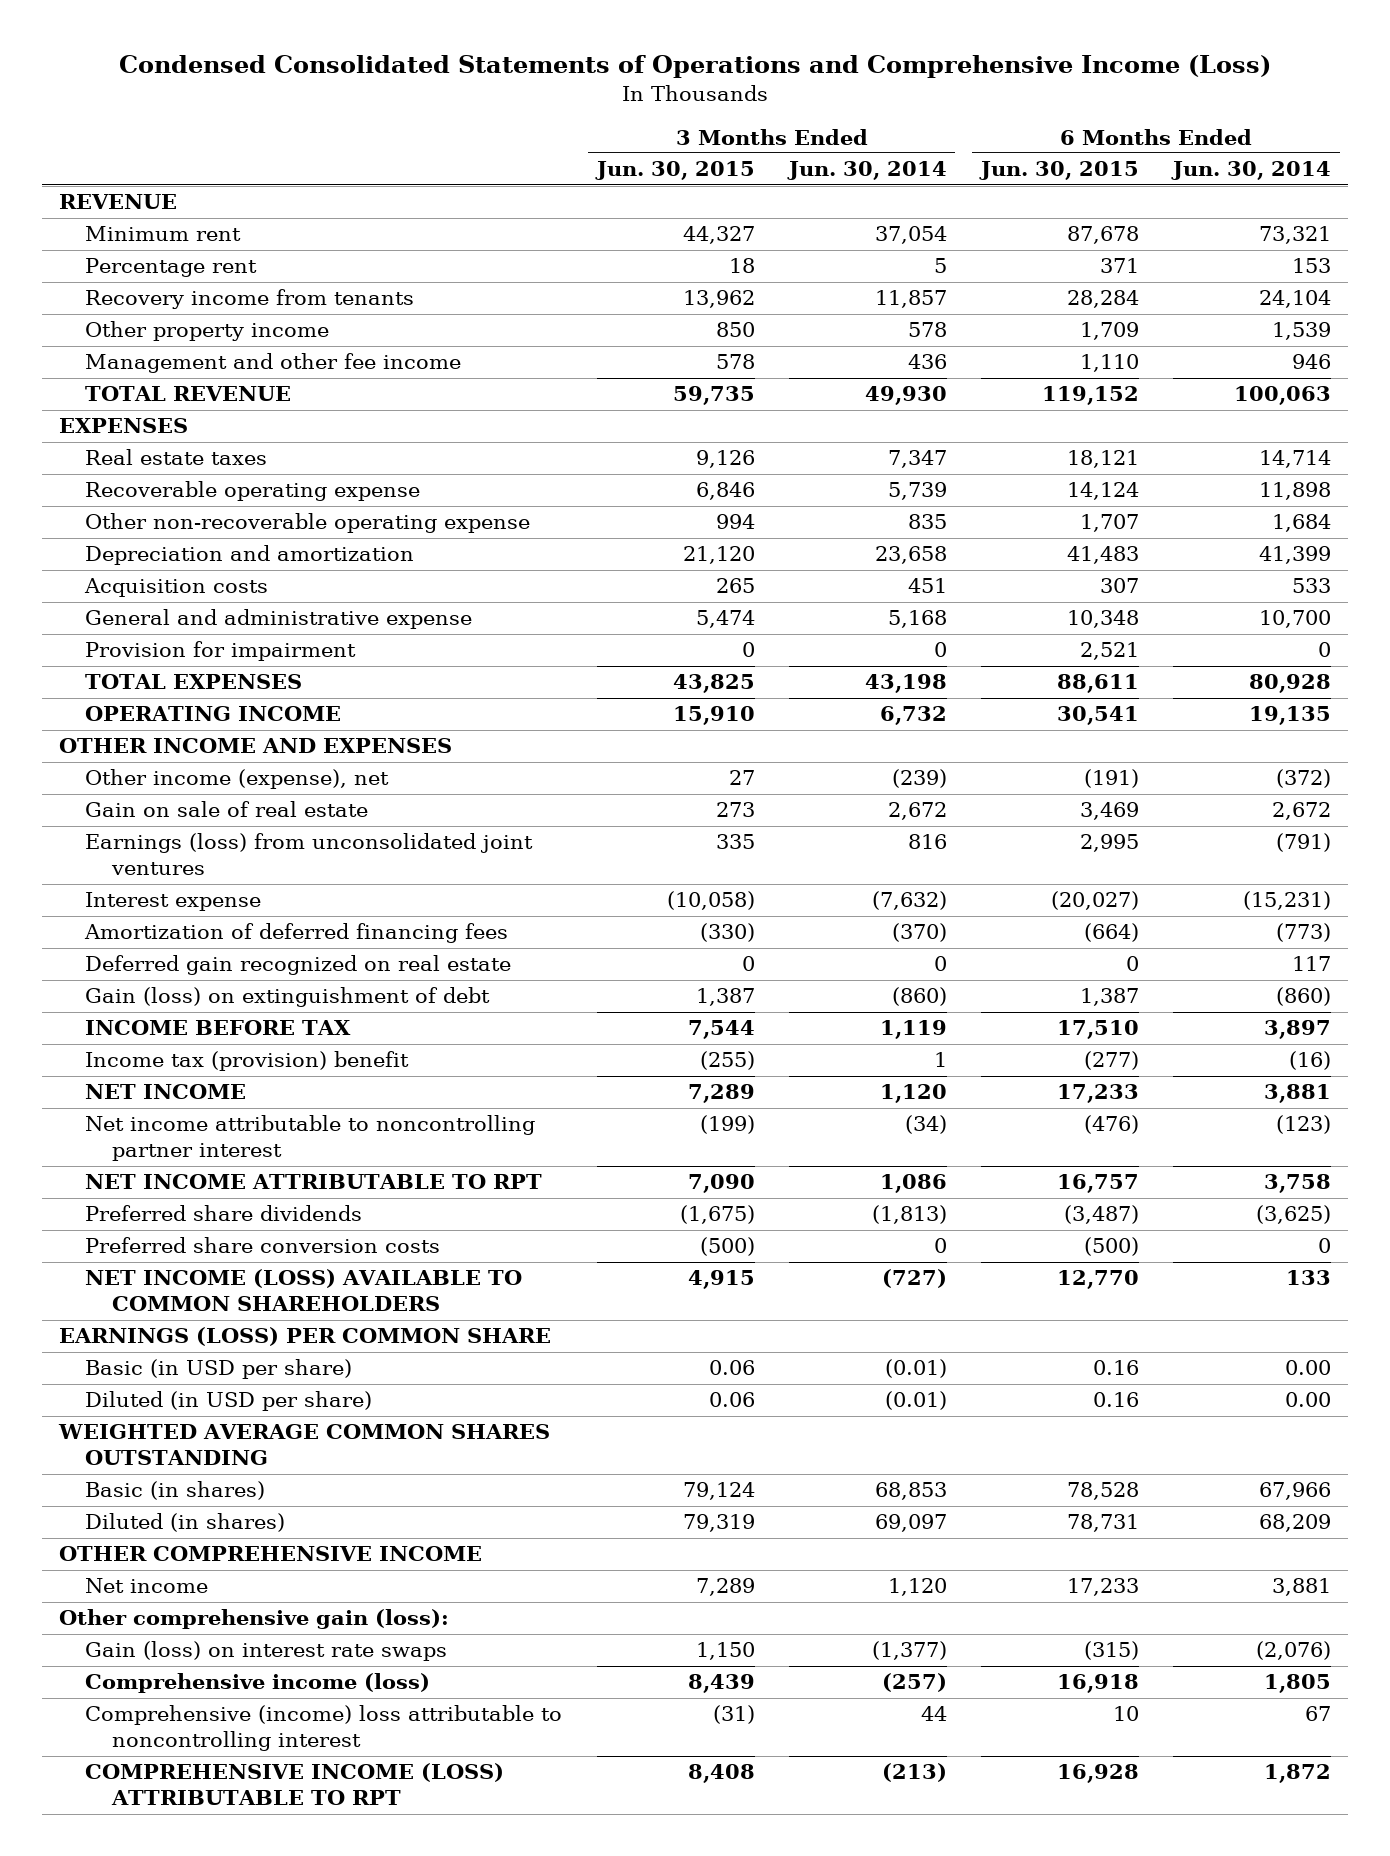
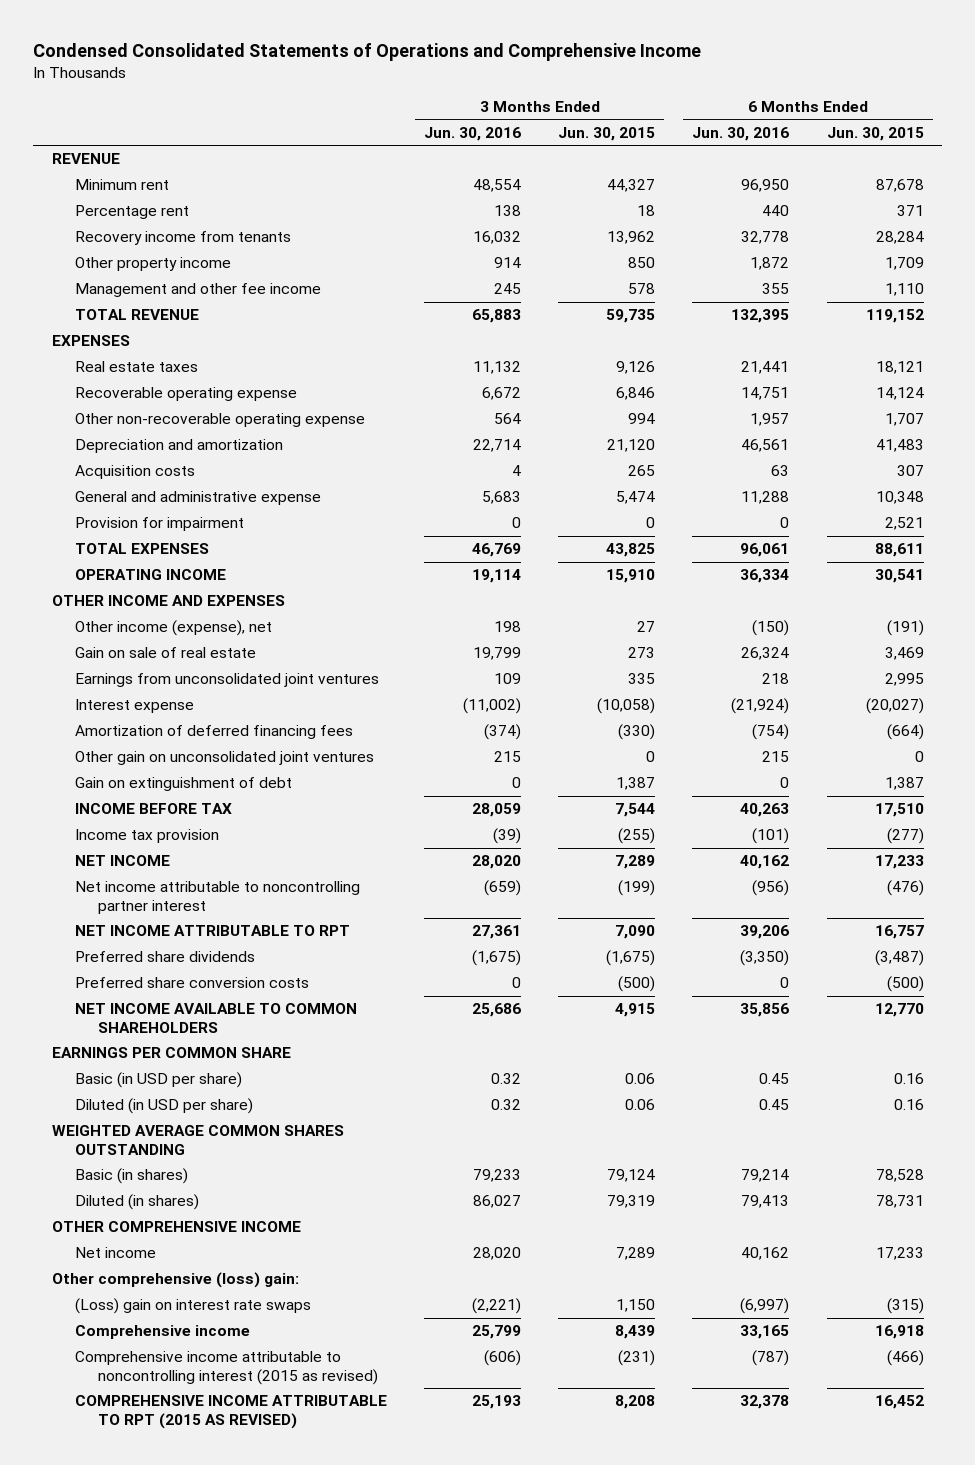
- Condensed Consolidated Statements of Operations and Comprehensive Income (Loss)
+ Condensed Consolidated Statements of Operations and Comprehensive Income
- | 3 Months Ended Jun. 30, 2015 | 3 Months Ended Jun. 30, 2014 | 6 Months Ended Jun. 30, 2015 | 6 Months Ended Jun. 30, 2014
+ | 3 Months Ended Jun. 30, 2016 | 3 Months Ended Jun. 30, 2015 | 6 Months Ended Jun. 30, 2016 | 6 Months Ended Jun. 30, 2015
- Earnings (loss) from unconsolidated joint ventures | 335 | 816 | 2,995 | (791)
+ Earnings from unconsolidated joint ventures | 109 | 335 | 218 | 2,995
- Deferred gain recognized on real estate | 0 | 0 | 0 | 117
- Gain (loss) on extinguishment of debt | 1,387 | (860) | 1,387 | (860)
+ Other gain on unconsolidated joint ventures | 215 | 0 | 215 | 0
+ Gain on extinguishment of debt | 0 | 1,387 | 0 | 1,387
- Income tax (provision) benefit | (255) | 1 | (277) | (16)
+ Income tax provision | (39) | (255) | (101) | (277)
- NET INCOME (LOSS) AVAILABLE TO COMMON SHAREHOLDERS | 4,915 | (727) | 12,770 | 133
- EARNINGS (LOSS) PER COMMON SHARE
+ NET INCOME AVAILABLE TO COMMON SHAREHOLDERS | 25,686 | 4,915 | 35,856 | 12,770
+ EARNINGS PER COMMON SHARE
- Other comprehensive gain (loss):
- Gain (loss) on interest rate swaps | 1,150 | (1,377) | (315) | (2,076)
- Comprehensive income (loss) | 8,439 | (257) | 16,918 | 1,805
- Comprehensive (income) loss attributable to noncontrolling interest | (31) | 44 | 10 | 67
- COMPREHENSIVE INCOME (LOSS) ATTRIBUTABLE TO RPT | 8,408 | (213) | 16,928 | 1,872
+ Other comprehensive (loss) gain:
+ (Loss) gain on interest rate swaps | (2,221) | 1,150 | (6,997) | (315)
+ Comprehensive income | 25,799 | 8,439 | 33,165 | 16,918
+ Comprehensive income attributable to noncontrolling interest (2015 as revised) | (606) | (231) | (787) | (466)
+ COMPREHENSIVE INCOME ATTRIBUTABLE TO RPT (2015 AS REVISED) | 25,193 | 8,208 | 32,378 | 16,452

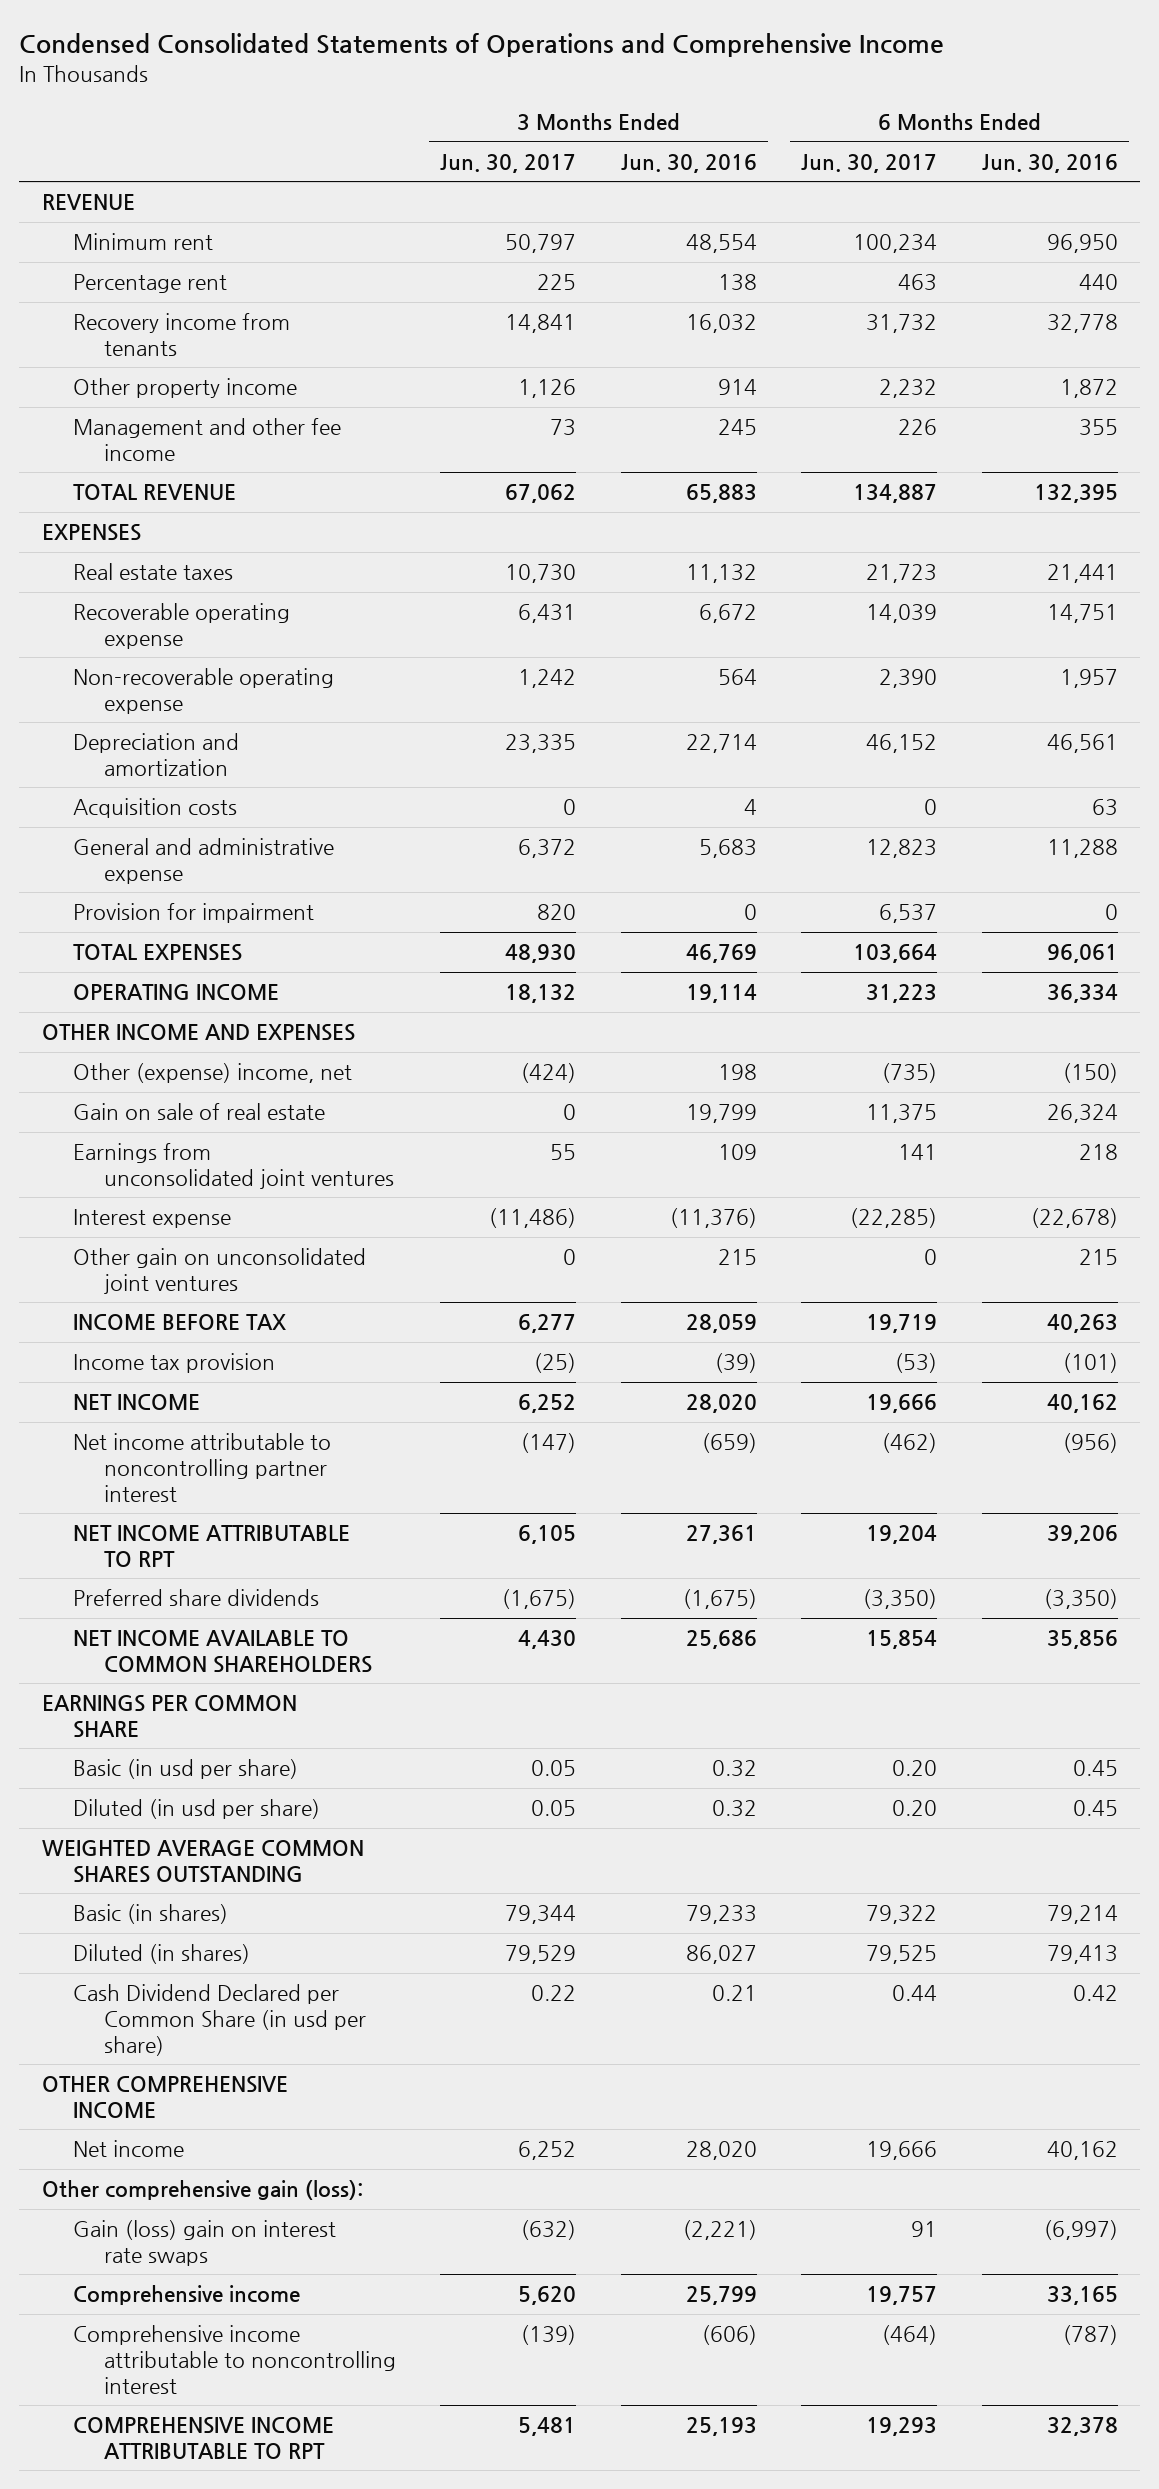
- | 3 Months Ended Jun. 30, 2016 | 3 Months Ended Jun. 30, 2015 | 6 Months Ended Jun. 30, 2016 | 6 Months Ended Jun. 30, 2015
+ | 3 Months Ended Jun. 30, 2017 | 3 Months Ended Jun. 30, 2016 | 6 Months Ended Jun. 30, 2017 | 6 Months Ended Jun. 30, 2016
- Other non-recoverable operating expense | 564 | 994 | 1,957 | 1,707
+ Non-recoverable operating expense | 1,242 | 564 | 2,390 | 1,957
- Other income (expense), net | 198 | 27 | (150) | (191)
+ Other (expense) income, net | (424) | 198 | (735) | (150)
- Interest expense | (11,002) | (10,058) | (21,924) | (20,027)
- Amortization of deferred financing fees | (374) | (330) | (754) | (664)
+ Interest expense | (11,486) | (11,376) | (22,285) | (22,678)
- Gain on extinguishment of debt | 0 | 1,387 | 0 | 1,387
- Preferred share conversion costs | 0 | (500) | 0 | (500)
- Basic (in USD per share) | 0.32 | 0.06 | 0.45 | 0.16
- Diluted (in USD per share) | 0.32 | 0.06 | 0.45 | 0.16
+ Basic (in usd per share) | 0.05 | 0.32 | 0.20 | 0.45
+ Diluted (in usd per share) | 0.05 | 0.32 | 0.20 | 0.45
+ Cash Dividend Declared per Common Share (in usd per share) | 0.22 | 0.21 | 0.44 | 0.42
- Other comprehensive (loss) gain:
- (Loss) gain on interest rate swaps | (2,221) | 1,150 | (6,997) | (315)
+ Other comprehensive gain (loss):
+ Gain (loss) gain on interest rate swaps | (632) | (2,221) | 91 | (6,997)
- Comprehensive income attributable to noncontrolling interest (2015 as revised) | (606) | (231) | (787) | (466)
- COMPREHENSIVE INCOME ATTRIBUTABLE TO RPT (2015 AS REVISED) | 25,193 | 8,208 | 32,378 | 16,452
+ Comprehensive income attributable to noncontrolling interest | (139) | (606) | (464) | (787)
+ COMPREHENSIVE INCOME ATTRIBUTABLE TO RPT | 5,481 | 25,193 | 19,293 | 32,378

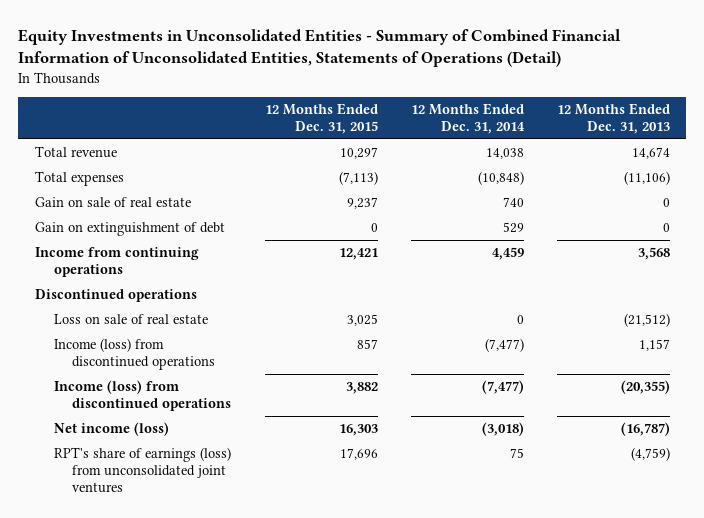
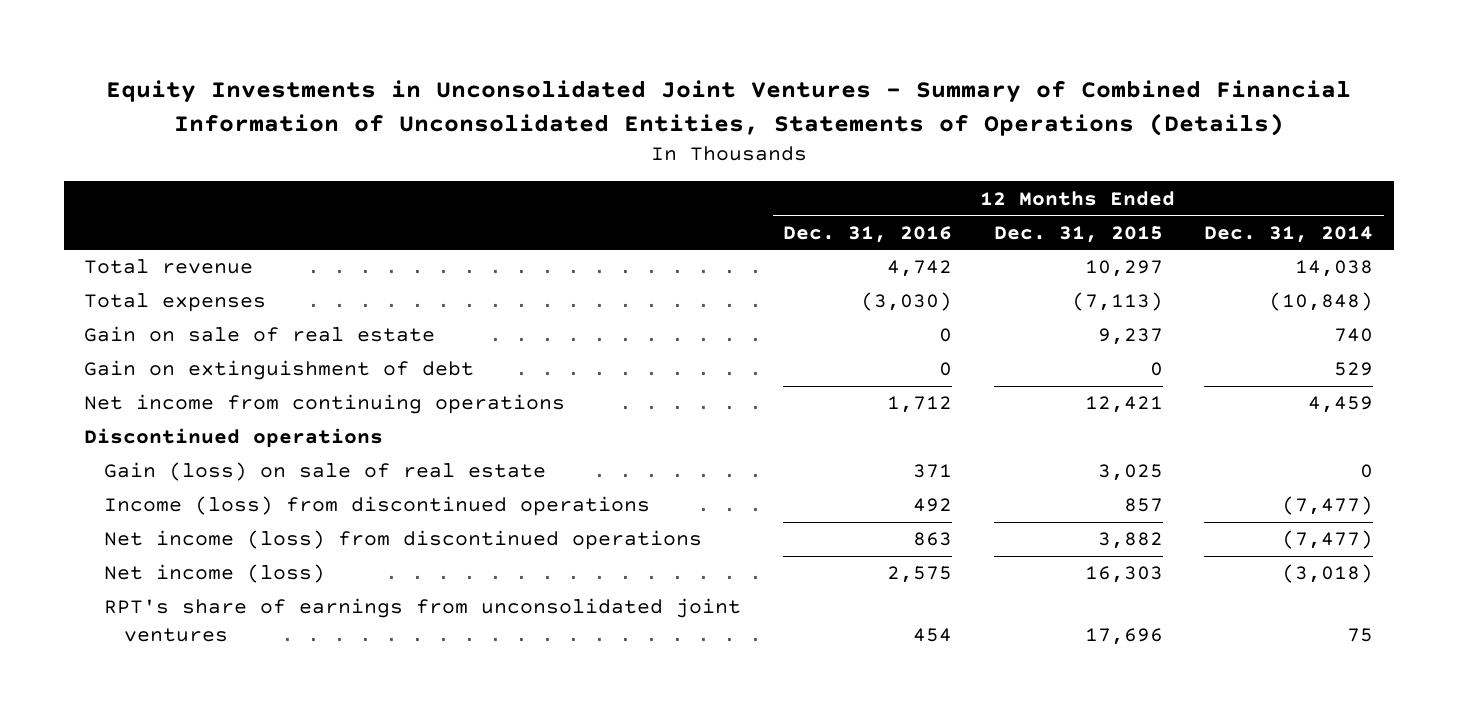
- Equity Investments in Unconsolidated Entities - Summary of Combined Financial Information of Unconsolidated Entities, Statements of Operations (Detail)
+ Equity Investments in Unconsolidated Joint Ventures - Summary of Combined Financial Information of Unconsolidated Entities, Statements of Operations (Details)
- | 12 Months Ended Dec. 31, 2015 | 12 Months Ended Dec. 31, 2014 | 12 Months Ended Dec. 31, 2013
+ | 12 Months Ended Dec. 31, 2016 | 12 Months Ended Dec. 31, 2015 | 12 Months Ended Dec. 31, 2014
- Income from continuing operations | 12,421 | 4,459 | 3,568
+ Net income from continuing operations | 1,712 | 12,421 | 4,459
- Loss on sale of real estate | 3,025 | 0 | (21,512)
+ Gain (loss) on sale of real estate | 371 | 3,025 | 0
- Income (loss) from discontinued operations | 3,882 | (7,477) | (20,355)
+ Net income (loss) from discontinued operations | 863 | 3,882 | (7,477)
- RPT's share of earnings (loss) from unconsolidated joint ventures | 17,696 | 75 | (4,759)
+ RPT's share of earnings from unconsolidated joint ventures | 454 | 17,696 | 75

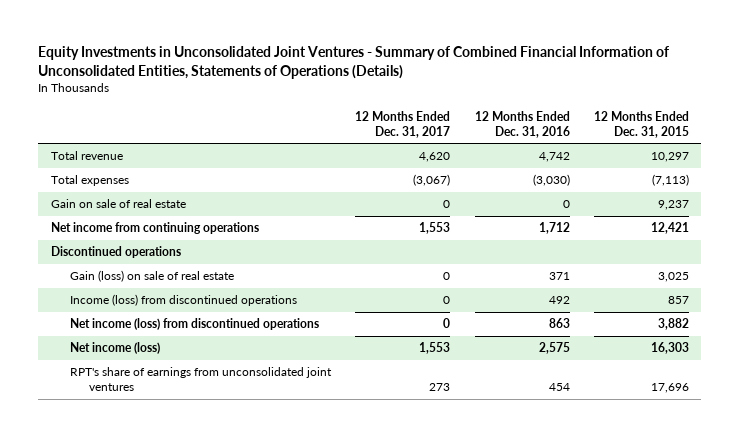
- | 12 Months Ended Dec. 31, 2016 | 12 Months Ended Dec. 31, 2015 | 12 Months Ended Dec. 31, 2014
+ | 12 Months Ended Dec. 31, 2017 | 12 Months Ended Dec. 31, 2016 | 12 Months Ended Dec. 31, 2015
- Gain on extinguishment of debt | 0 | 0 | 529

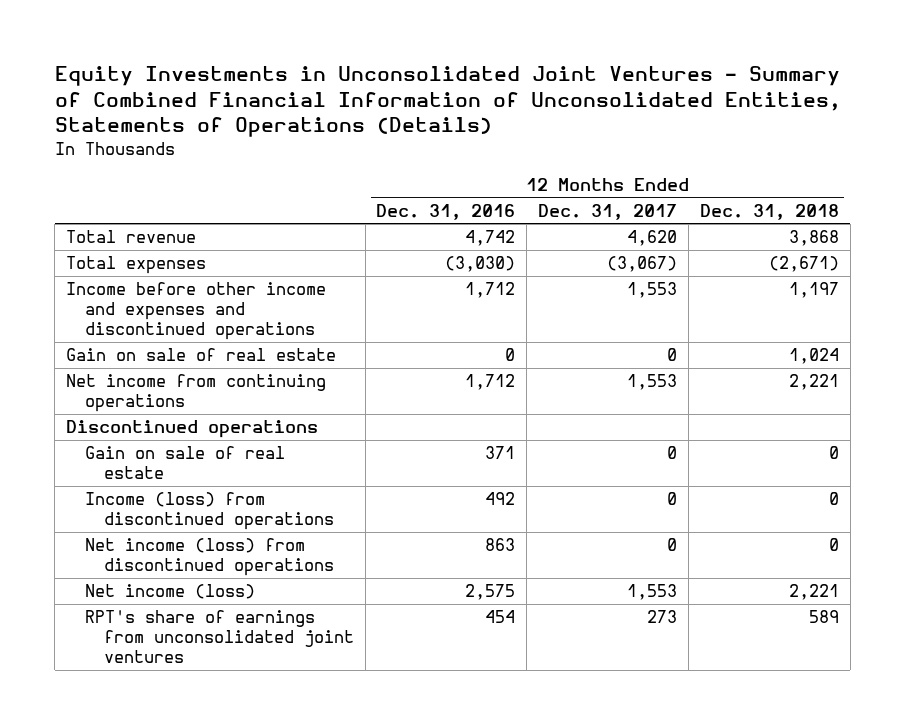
- | 12 Months Ended Dec. 31, 2017 | 12 Months Ended Dec. 31, 2016 | 12 Months Ended Dec. 31, 2015
+ | 12 Months Ended Dec. 31, 2016 | 12 Months Ended Dec. 31, 2017 | 12 Months Ended Dec. 31, 2018
+ Income before other income and expenses and discontinued operations | 1,712 | 1,553 | 1,197
- Gain (loss) on sale of real estate | 0 | 371 | 3,025
+ Gain on sale of real estate | 371 | 0 | 0

